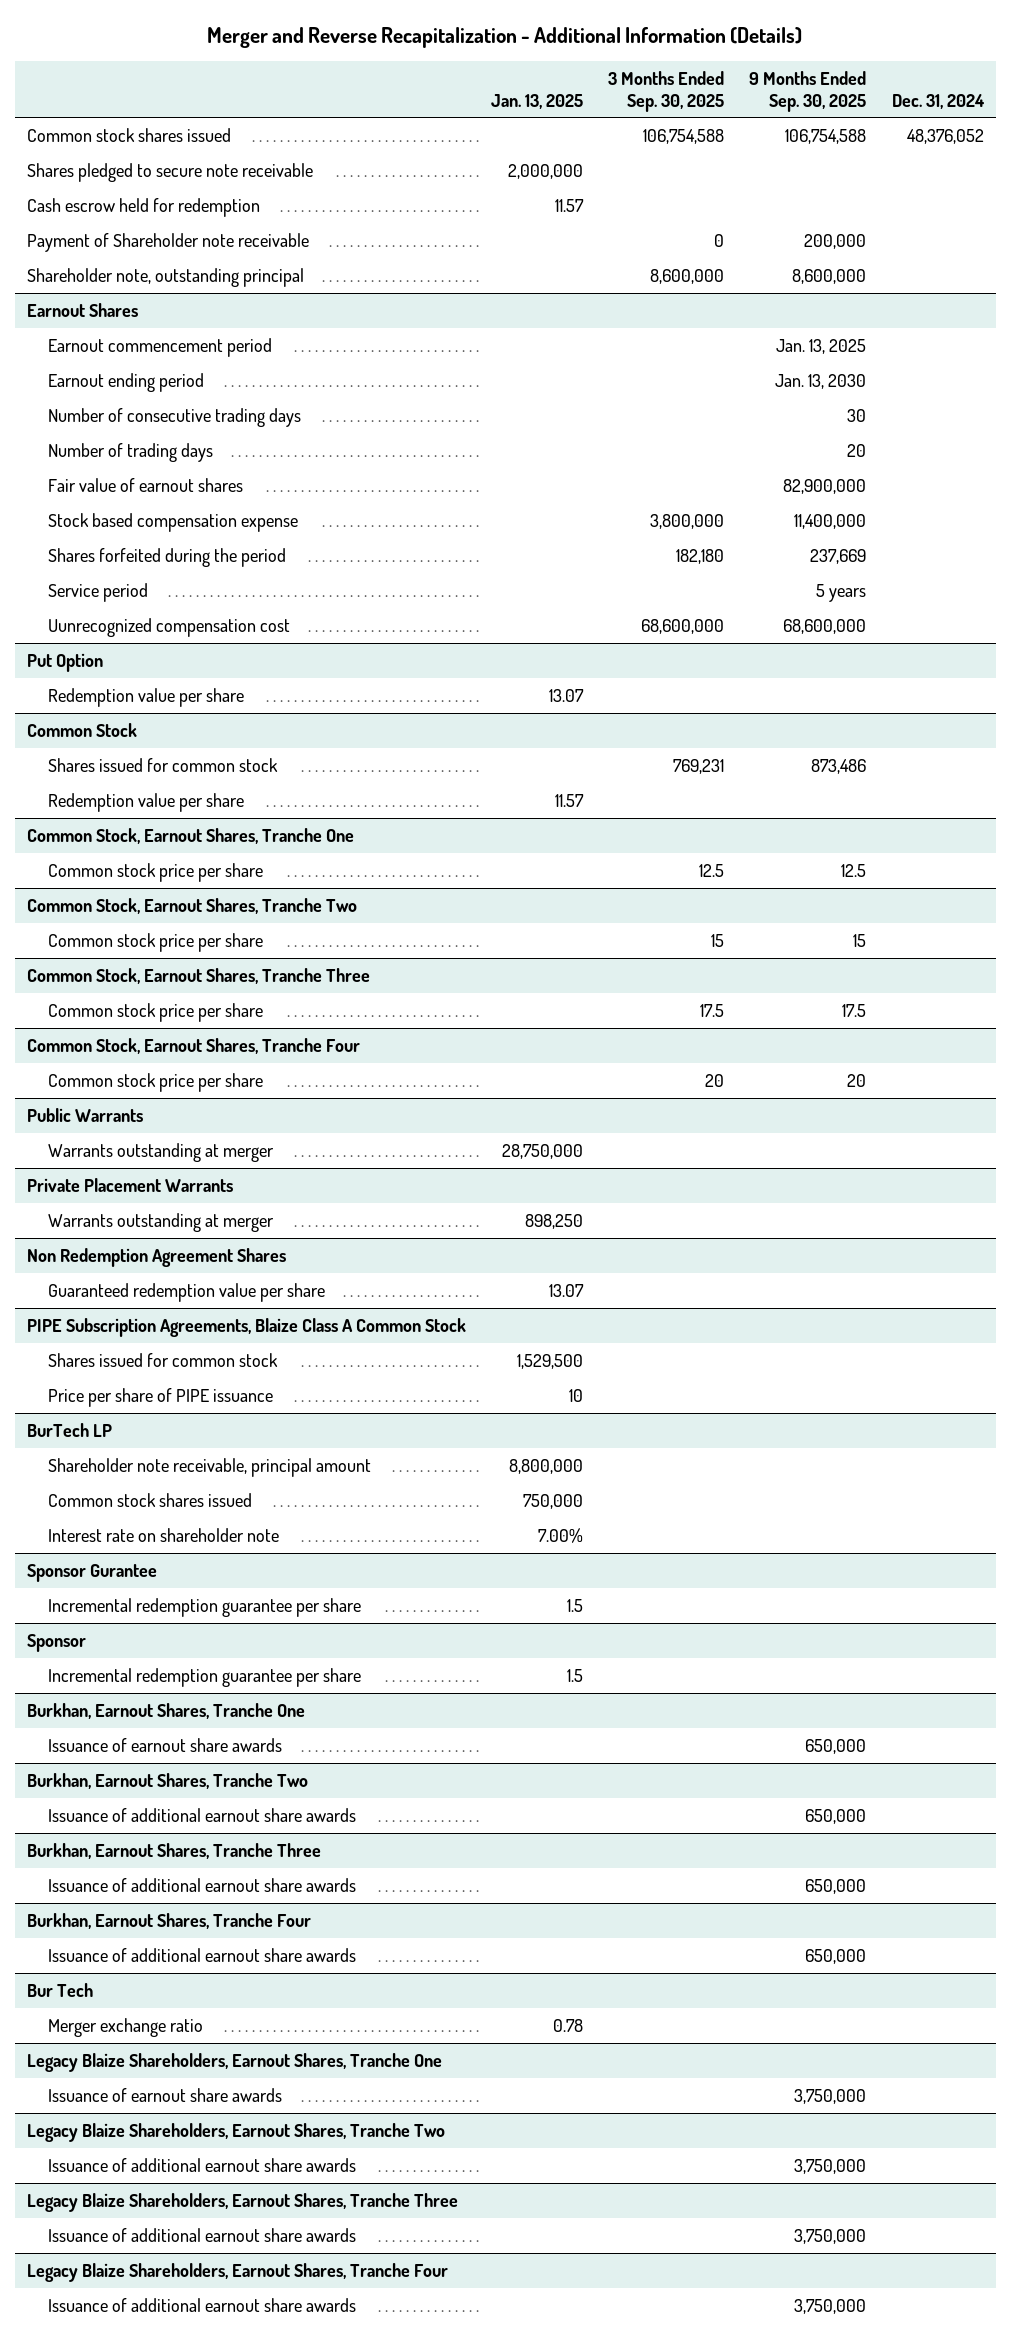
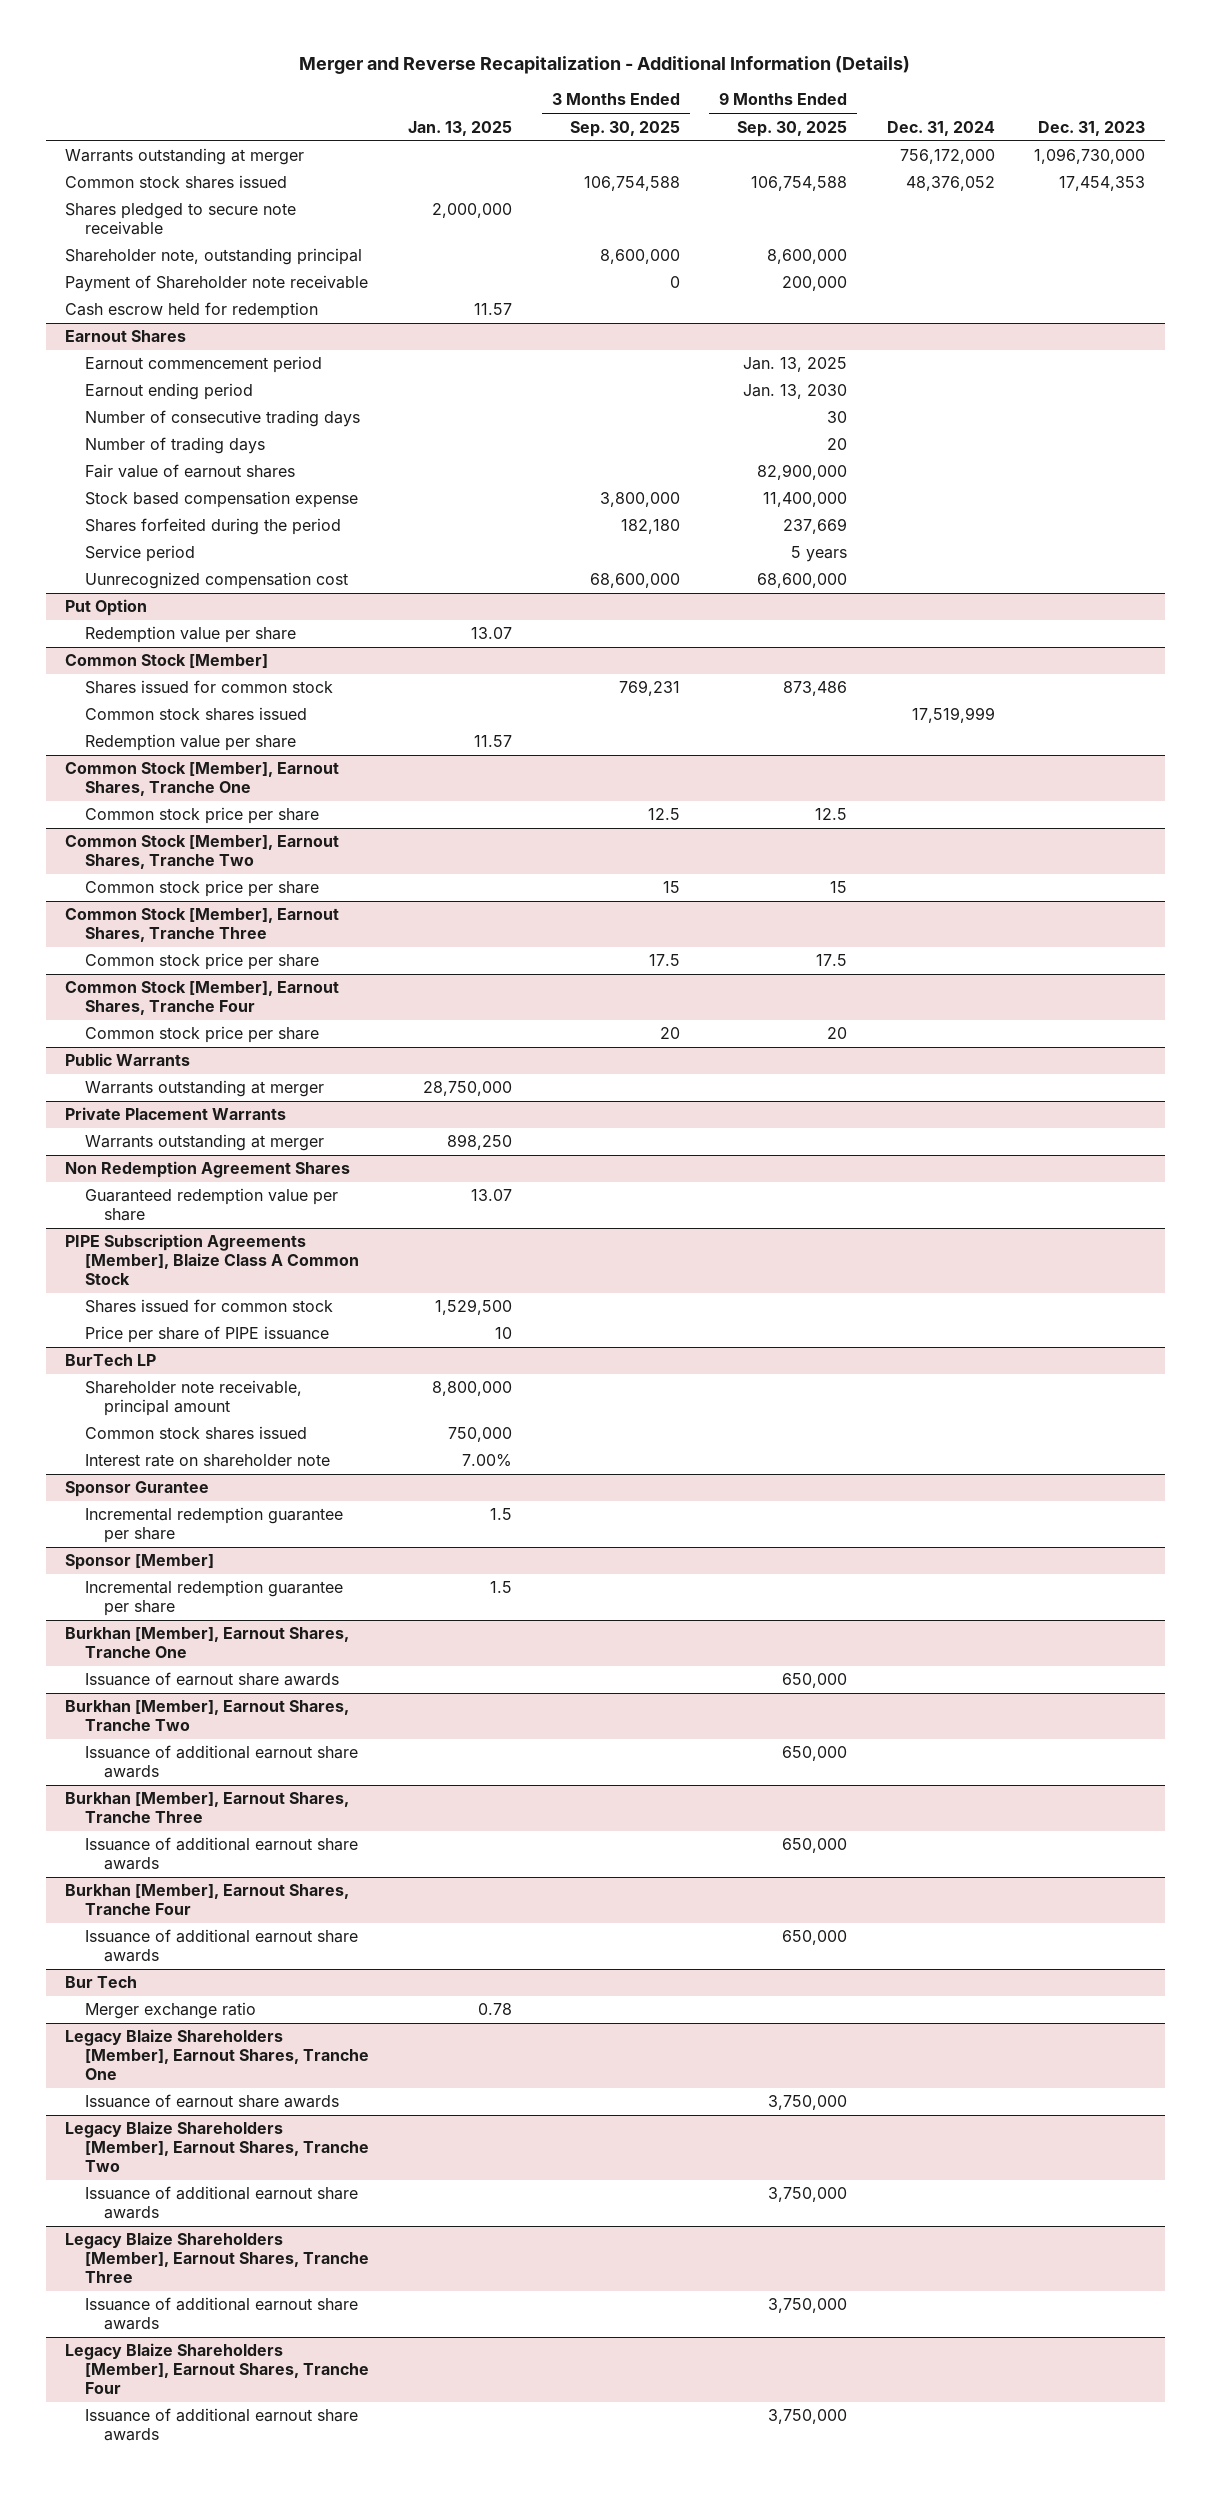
- | Jan. 13, 2025 | 3 Months Ended Sep. 30, 2025 | 9 Months Ended Sep. 30, 2025 | Dec. 31, 2024
+ | Jan. 13, 2025 | 3 Months Ended Sep. 30, 2025 | 9 Months Ended Sep. 30, 2025 | Dec. 31, 2024 | Dec. 31, 2023
+ Warrants outstanding at merger | | | | 756,172,000 | 1,096,730,000
moved down: Payment of Shareholder note receivable | | 0 | 200,000 | |
moved down: Cash escrow held for redemption | 11.57 | | | |
- Common Stock
+ Common Stock [Member]
+ Common stock shares issued | | | | 17,519,999 |
- Common Stock, Earnout Shares, Tranche One
+ Common Stock [Member], Earnout Shares, Tranche One
- Common Stock, Earnout Shares, Tranche Two
+ Common Stock [Member], Earnout Shares, Tranche Two
- Common Stock, Earnout Shares, Tranche Three
+ Common Stock [Member], Earnout Shares, Tranche Three
- Common Stock, Earnout Shares, Tranche Four
+ Common Stock [Member], Earnout Shares, Tranche Four
- PIPE Subscription Agreements, Blaize Class A Common Stock
+ PIPE Subscription Agreements [Member], Blaize Class A Common Stock
- Sponsor
+ Sponsor [Member]
- Burkhan, Earnout Shares, Tranche One
+ Burkhan [Member], Earnout Shares, Tranche One
- Burkhan, Earnout Shares, Tranche Two
+ Burkhan [Member], Earnout Shares, Tranche Two
- Burkhan, Earnout Shares, Tranche Three
+ Burkhan [Member], Earnout Shares, Tranche Three
- Burkhan, Earnout Shares, Tranche Four
+ Burkhan [Member], Earnout Shares, Tranche Four
- Legacy Blaize Shareholders, Earnout Shares, Tranche One
+ Legacy Blaize Shareholders [Member], Earnout Shares, Tranche One
- Legacy Blaize Shareholders, Earnout Shares, Tranche Two
+ Legacy Blaize Shareholders [Member], Earnout Shares, Tranche Two
- Legacy Blaize Shareholders, Earnout Shares, Tranche Three
+ Legacy Blaize Shareholders [Member], Earnout Shares, Tranche Three
- Legacy Blaize Shareholders, Earnout Shares, Tranche Four
+ Legacy Blaize Shareholders [Member], Earnout Shares, Tranche Four

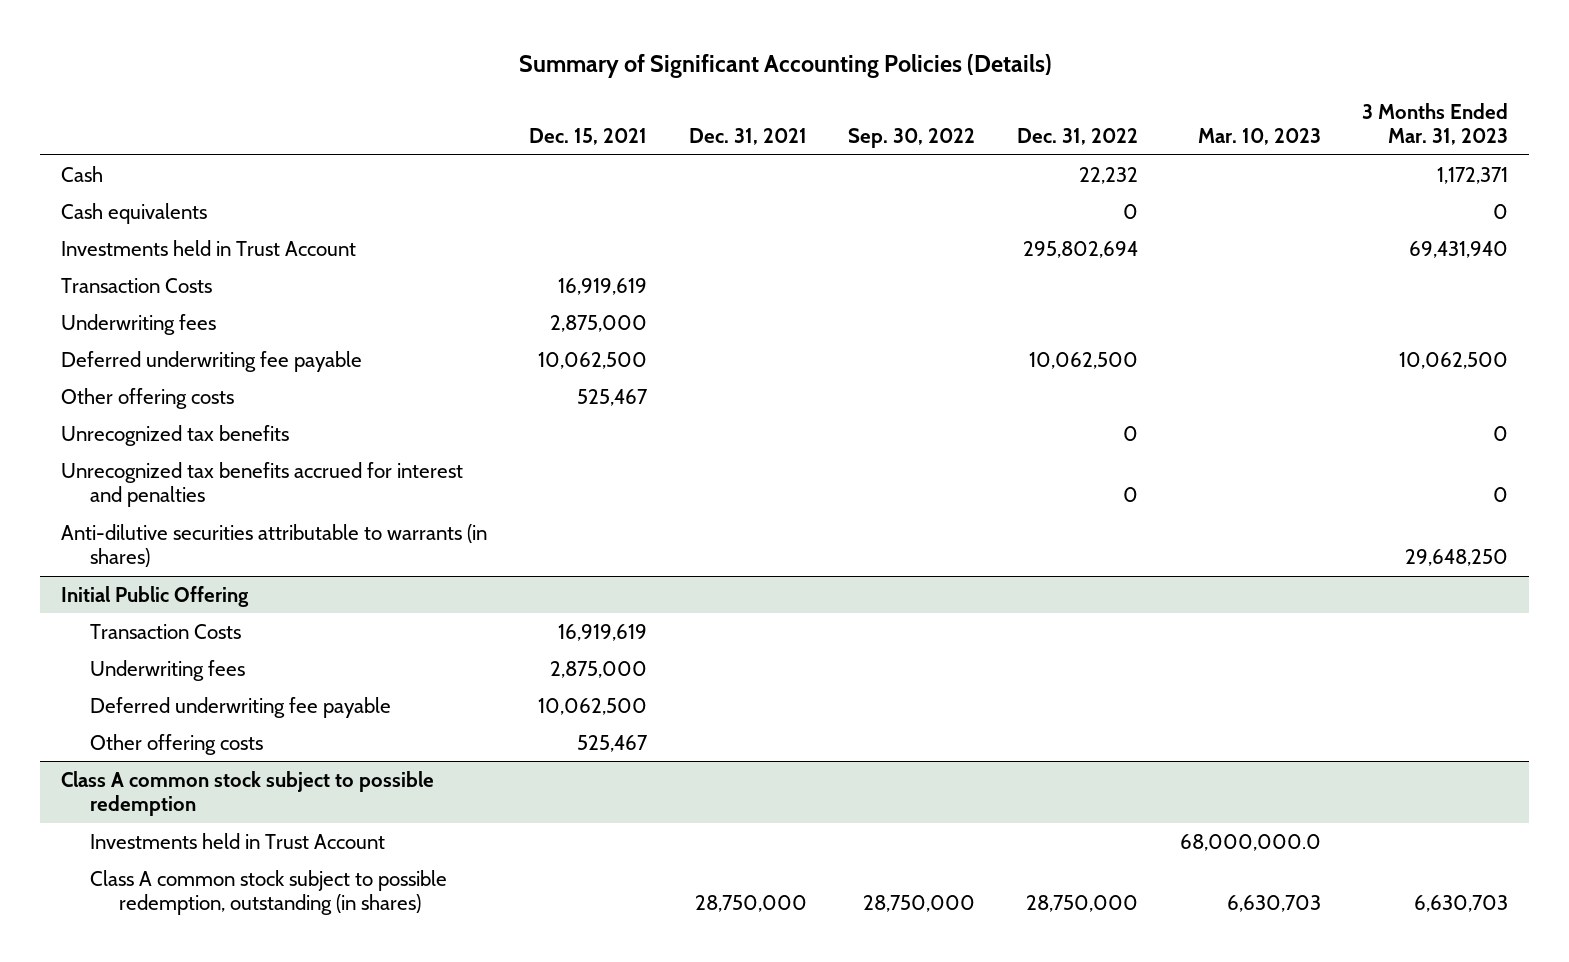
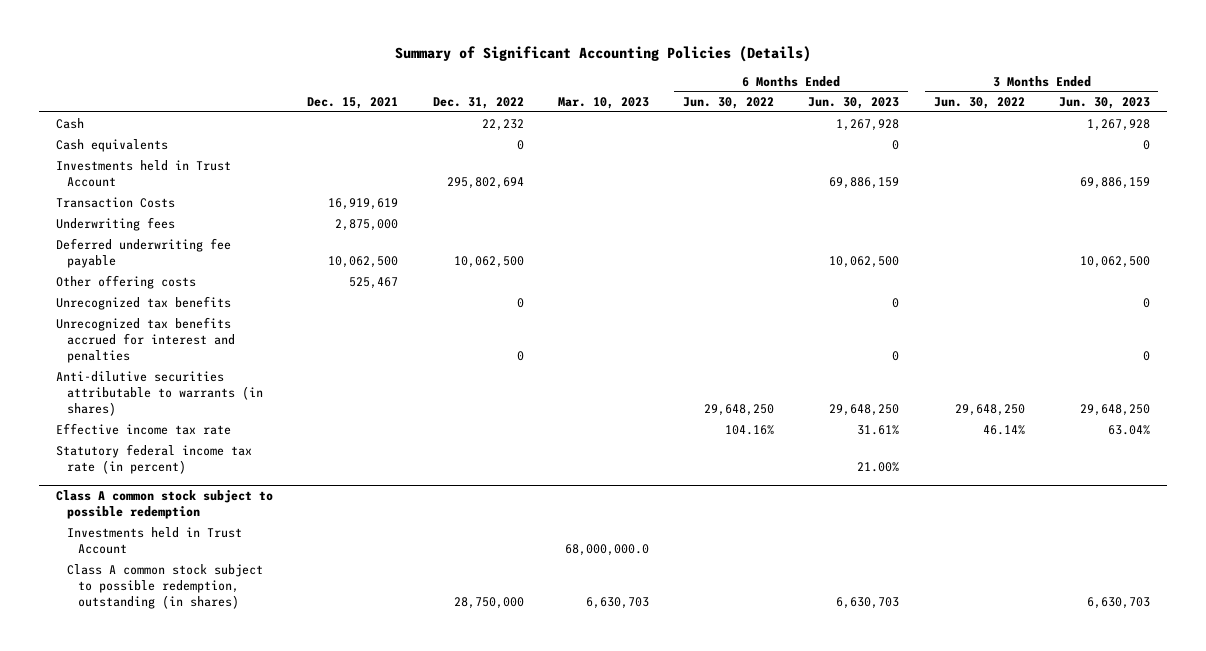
- | Dec. 15, 2021 | Dec. 31, 2021 | Sep. 30, 2022 | Dec. 31, 2022 | Mar. 10, 2023 | 3 Months Ended Mar. 31, 2023
+ | Dec. 15, 2021 | Dec. 31, 2022 | Mar. 10, 2023 | 6 Months Ended Jun. 30, 2022 | 6 Months Ended Jun. 30, 2023 | 3 Months Ended Jun. 30, 2022 | 3 Months Ended Jun. 30, 2023
- Initial Public Offering
- Transaction Costs | 16,919,619 | | | | |
- Underwriting fees | 2,875,000 | | | | |
- Deferred underwriting fee payable | 10,062,500 | | | | |
- Other offering costs | 525,467 | | | | |
+ Effective income tax rate | | | | 104.16% | 31.61% | 46.14% | 63.04%
+ Statutory federal income tax rate (in percent) | | | | | 21.00% | |

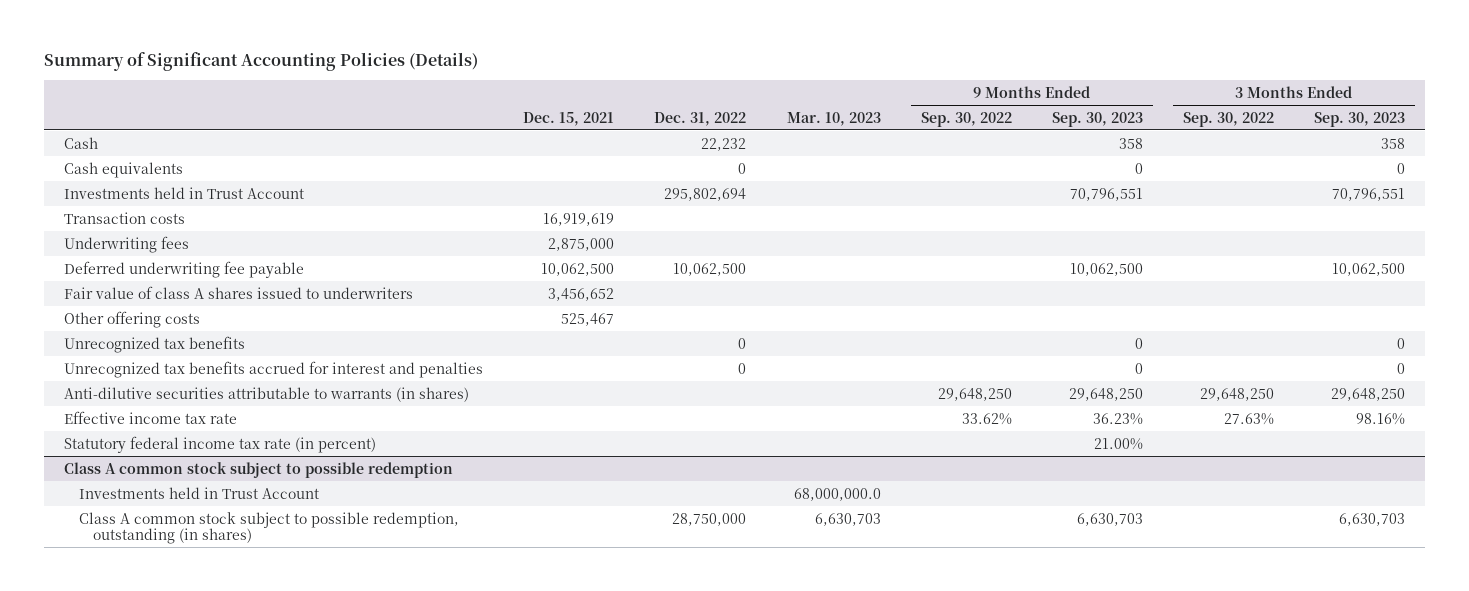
- | Dec. 15, 2021 | Dec. 31, 2022 | Mar. 10, 2023 | 6 Months Ended Jun. 30, 2022 | 6 Months Ended Jun. 30, 2023 | 3 Months Ended Jun. 30, 2022 | 3 Months Ended Jun. 30, 2023
+ | Dec. 15, 2021 | Dec. 31, 2022 | Mar. 10, 2023 | 9 Months Ended Sep. 30, 2022 | 9 Months Ended Sep. 30, 2023 | 3 Months Ended Sep. 30, 2022 | 3 Months Ended Sep. 30, 2023
- Transaction Costs | 16,919,619 | | | | | |
+ Transaction costs | 16,919,619 | | | | | |
+ Fair value of class A shares issued to underwriters | 3,456,652 | | | | | |

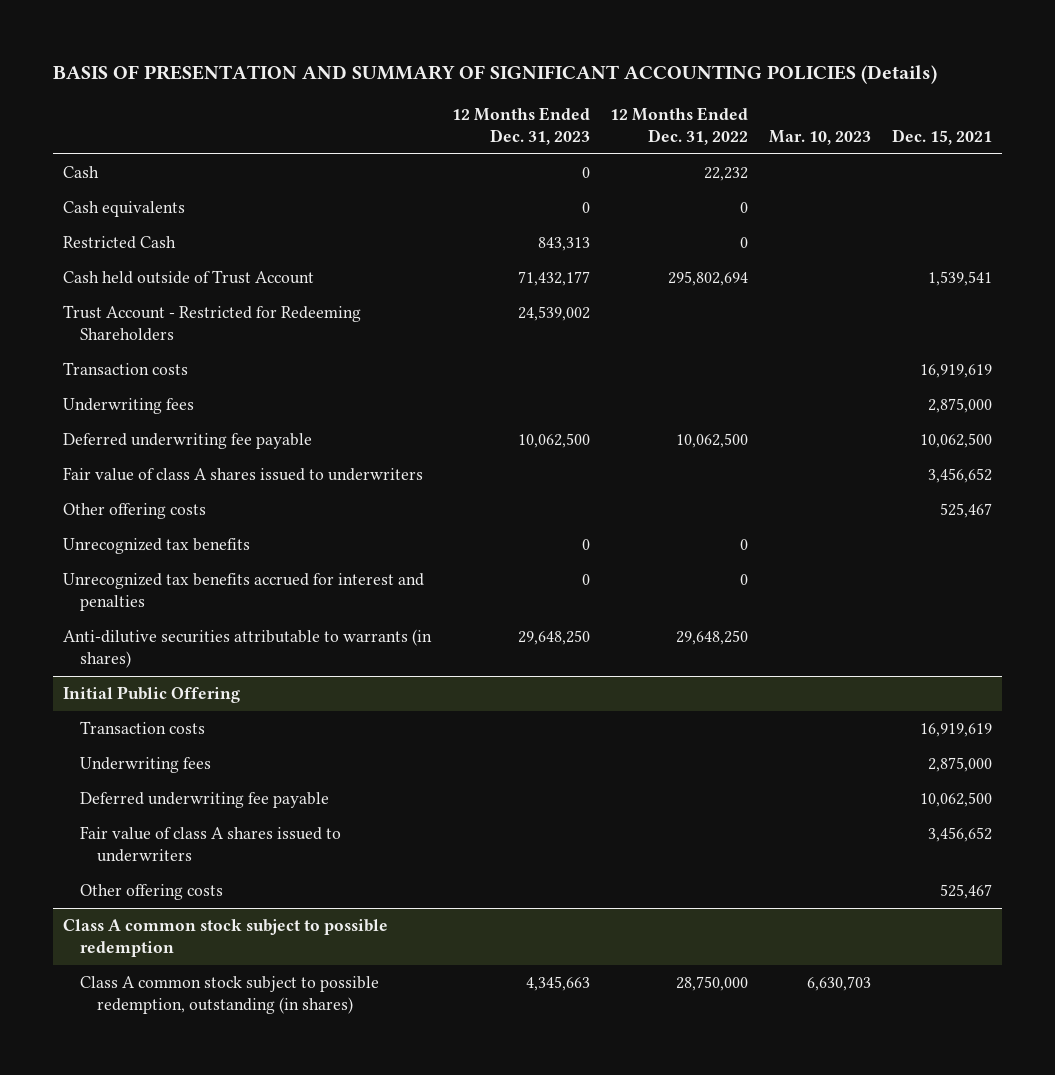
- Summary of Significant Accounting Policies (Details)
+ BASIS OF PRESENTATION AND SUMMARY OF SIGNIFICANT ACCOUNTING POLICIES (Details)
- | Dec. 15, 2021 | Dec. 31, 2022 | Mar. 10, 2023 | 9 Months Ended Sep. 30, 2022 | 9 Months Ended Sep. 30, 2023 | 3 Months Ended Sep. 30, 2022 | 3 Months Ended Sep. 30, 2023
+ | 12 Months Ended Dec. 31, 2023 | 12 Months Ended Dec. 31, 2022 | Mar. 10, 2023 | Dec. 15, 2021
- Investments held in Trust Account | | 295,802,694 | | | 70,796,551 | | 70,796,551
+ Restricted Cash | 843,313 | 0 | |
+ Cash held outside of Trust Account | 71,432,177 | 295,802,694 | | 1,539,541
+ Trust Account - Restricted for Redeeming Shareholders | 24,539,002 | | |
- Effective income tax rate | | | | 33.62% | 36.23% | 27.63% | 98.16%
- Statutory federal income tax rate (in percent) | | | | | 21.00% | |
+ Initial Public Offering
+ Transaction costs | | | | 16,919,619
+ Underwriting fees | | | | 2,875,000
+ Deferred underwriting fee payable | | | | 10,062,500
+ Fair value of class A shares issued to underwriters | | | | 3,456,652
+ Other offering costs | | | | 525,467
@ Class A common stock subject to possible redemption
- Investments held in Trust Account | | | 68,000,000.0 | | | |

